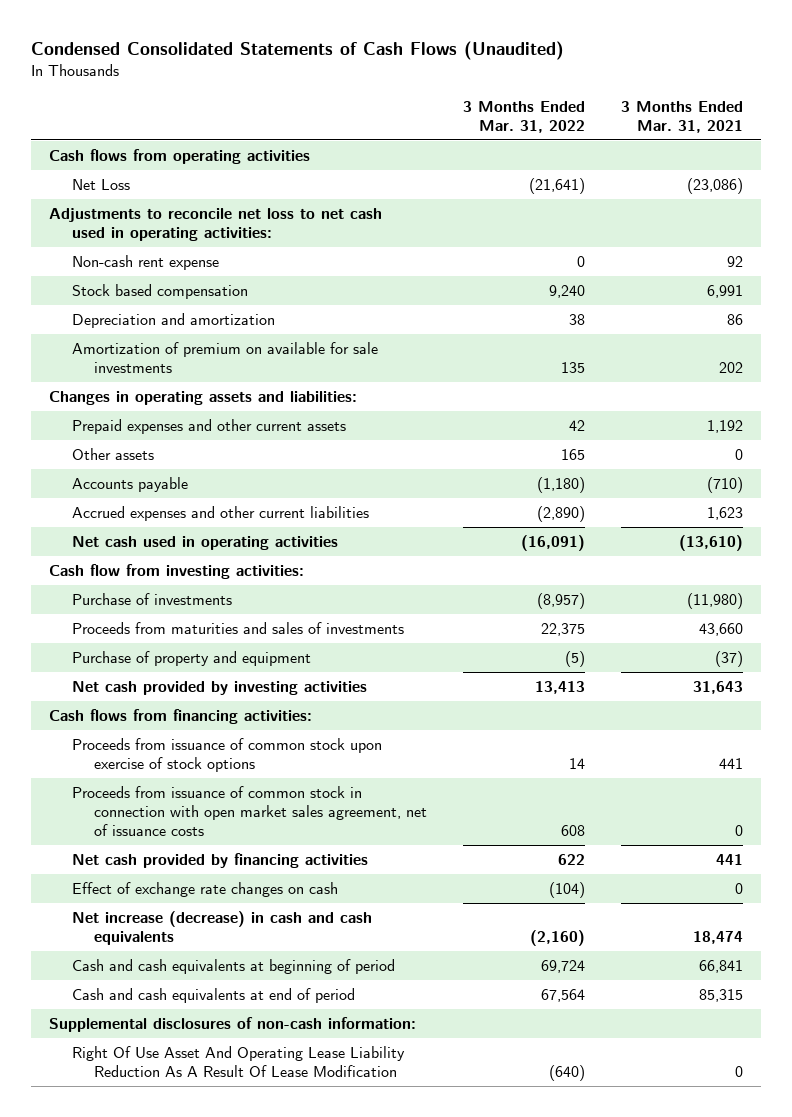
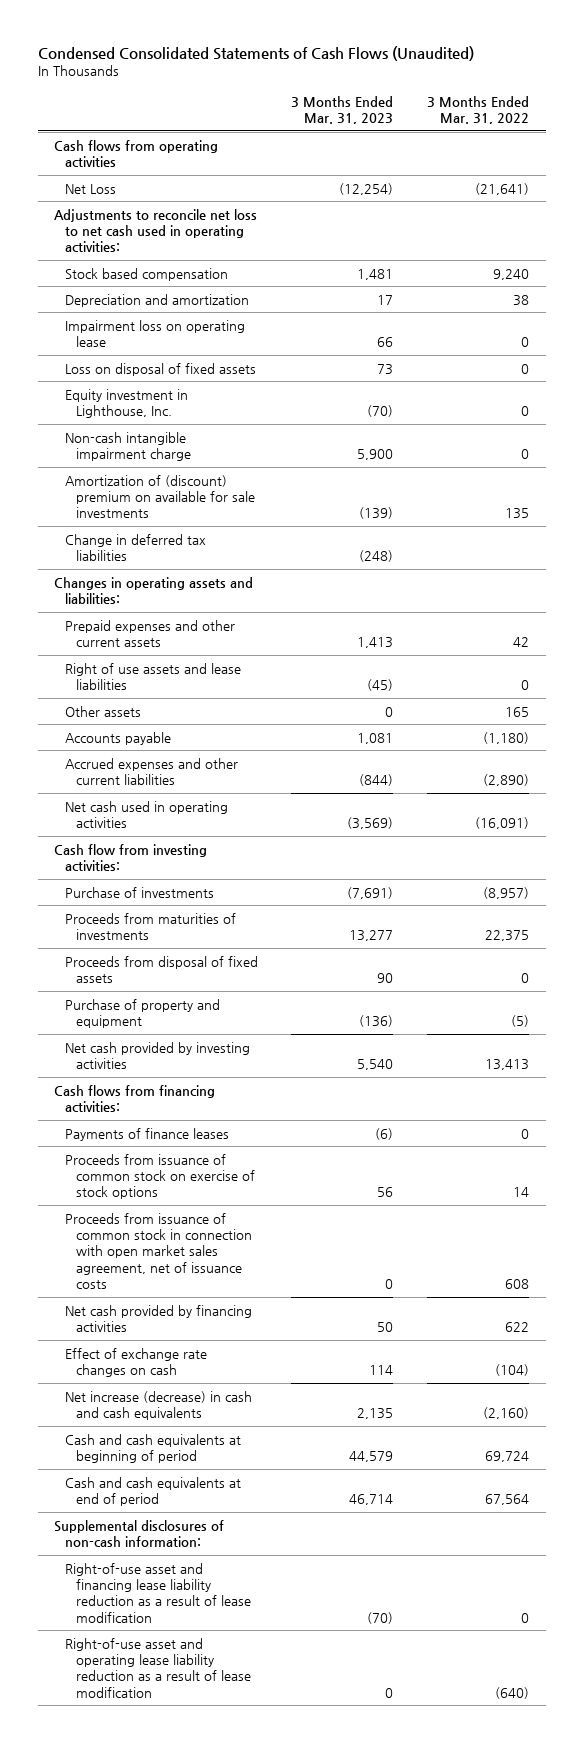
- | 3 Months Ended Mar. 31, 2022 | 3 Months Ended Mar. 31, 2021
+ | 3 Months Ended Mar. 31, 2023 | 3 Months Ended Mar. 31, 2022
- Non-cash rent expense | 0 | 92
- Amortization of premium on available for sale investments | 135 | 202
+ Impairment loss on operating lease | 66 | 0
+ Loss on disposal of fixed assets | 73 | 0
+ Equity investment in Lighthouse, Inc. | (70) | 0
+ Non-cash intangible impairment charge | 5,900 | 0
+ Amortization of (discount) premium on available for sale investments | (139) | 135
+ Change in deferred tax liabilities | (248) |
+ Right of use assets and lease liabilities | (45) | 0
- Proceeds from maturities and sales of investments | 22,375 | 43,660
+ Proceeds from maturities of investments | 13,277 | 22,375
+ Proceeds from disposal of fixed assets | 90 | 0
- Proceeds from issuance of common stock upon exercise of stock options | 14 | 441
+ Payments of finance leases | (6) | 0
+ Proceeds from issuance of common stock on exercise of stock options | 56 | 14
- Right Of Use Asset And Operating Lease Liability Reduction As A Result Of Lease Modification | (640) | 0
+ Right-of-use asset and financing lease liability reduction as a result of lease modification | (70) | 0
+ Right-of-use asset and operating lease liability reduction as a result of lease modification | 0 | (640)

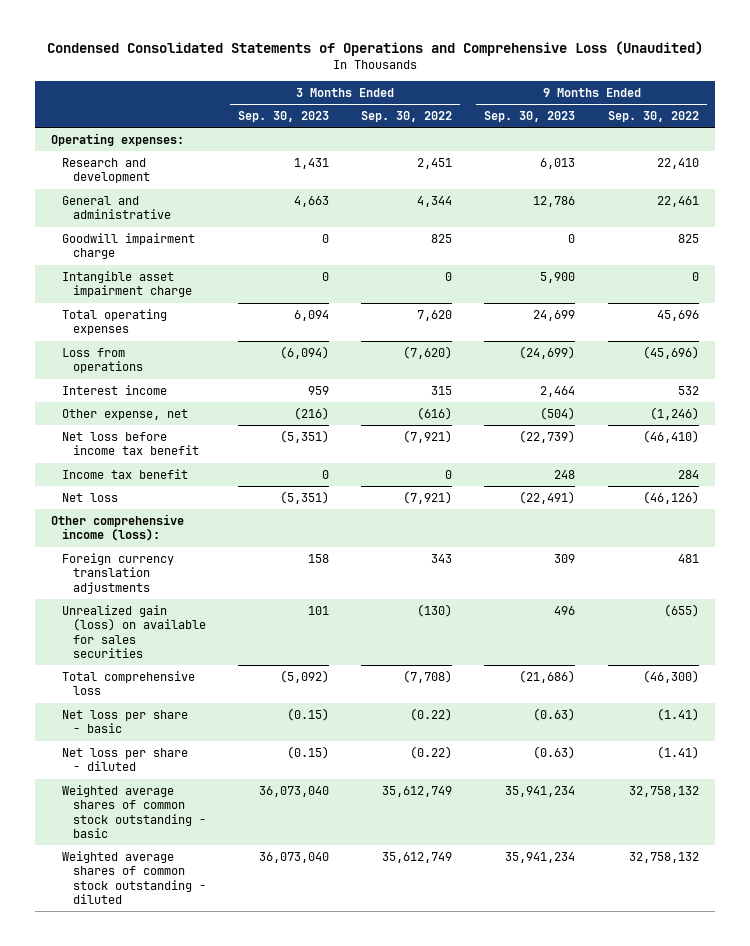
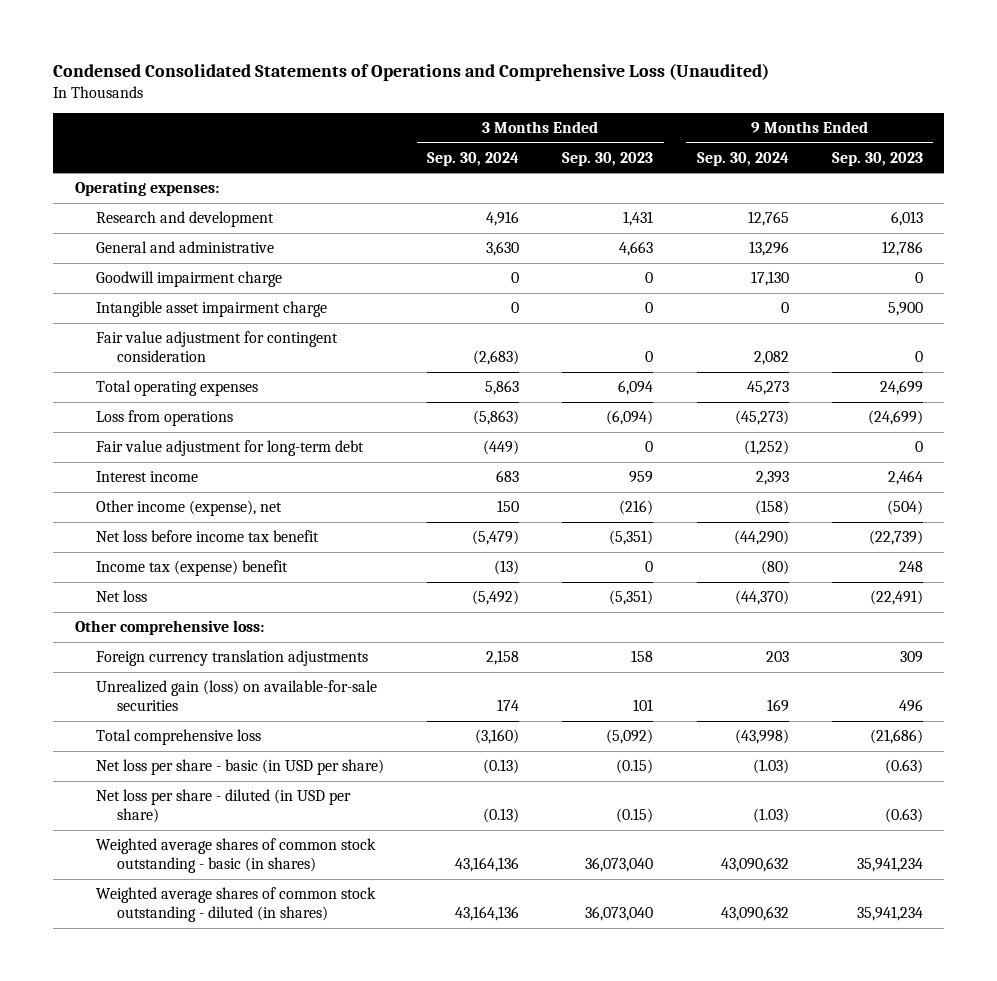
- | 3 Months Ended Sep. 30, 2023 | 3 Months Ended Sep. 30, 2022 | 9 Months Ended Sep. 30, 2023 | 9 Months Ended Sep. 30, 2022
+ | 3 Months Ended Sep. 30, 2024 | 3 Months Ended Sep. 30, 2023 | 9 Months Ended Sep. 30, 2024 | 9 Months Ended Sep. 30, 2023
+ Fair value adjustment for contingent consideration | (2,683) | 0 | 2,082 | 0
+ Fair value adjustment for long-term debt | (449) | 0 | (1,252) | 0
- Other expense, net | (216) | (616) | (504) | (1,246)
+ Other income (expense), net | 150 | (216) | (158) | (504)
- Income tax benefit | 0 | 0 | 248 | 284
+ Income tax (expense) benefit | (13) | 0 | (80) | 248
- Other comprehensive income (loss):
+ Other comprehensive loss:
- Unrealized gain (loss) on available for sales securities | 101 | (130) | 496 | (655)
+ Unrealized gain (loss) on available-for-sale securities | 174 | 101 | 169 | 496
- Net loss per share - basic | (0.15) | (0.22) | (0.63) | (1.41)
- Net loss per share - diluted | (0.15) | (0.22) | (0.63) | (1.41)
- Weighted average shares of common stock outstanding - basic | 36,073,040 | 35,612,749 | 35,941,234 | 32,758,132
- Weighted average shares of common stock outstanding - diluted | 36,073,040 | 35,612,749 | 35,941,234 | 32,758,132
+ Net loss per share - basic (in USD per share) | (0.13) | (0.15) | (1.03) | (0.63)
+ Net loss per share - diluted (in USD per share) | (0.13) | (0.15) | (1.03) | (0.63)
+ Weighted average shares of common stock outstanding - basic (in shares) | 43,164,136 | 36,073,040 | 43,090,632 | 35,941,234
+ Weighted average shares of common stock outstanding - diluted (in shares) | 43,164,136 | 36,073,040 | 43,090,632 | 35,941,234

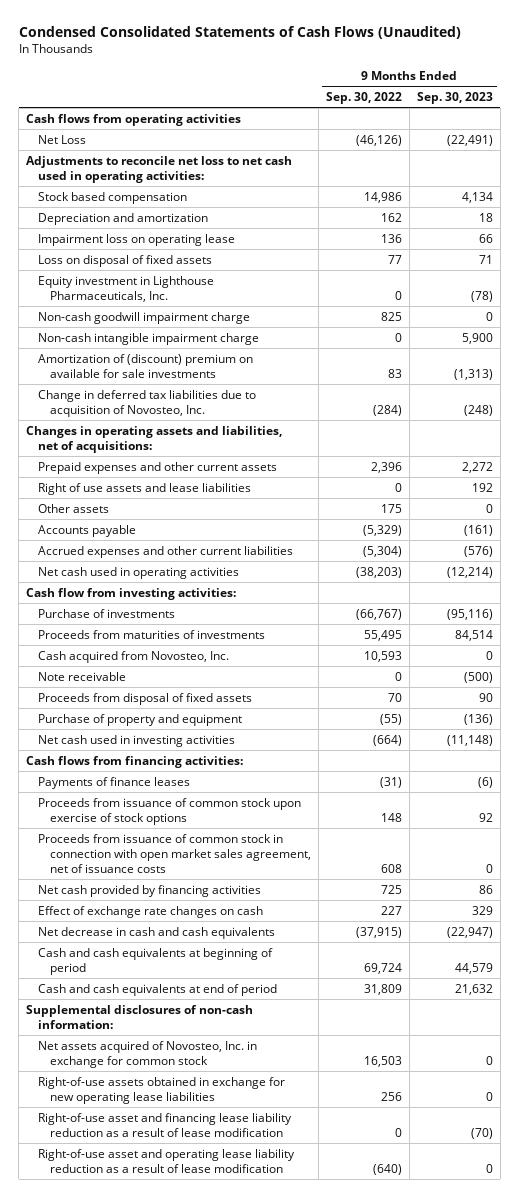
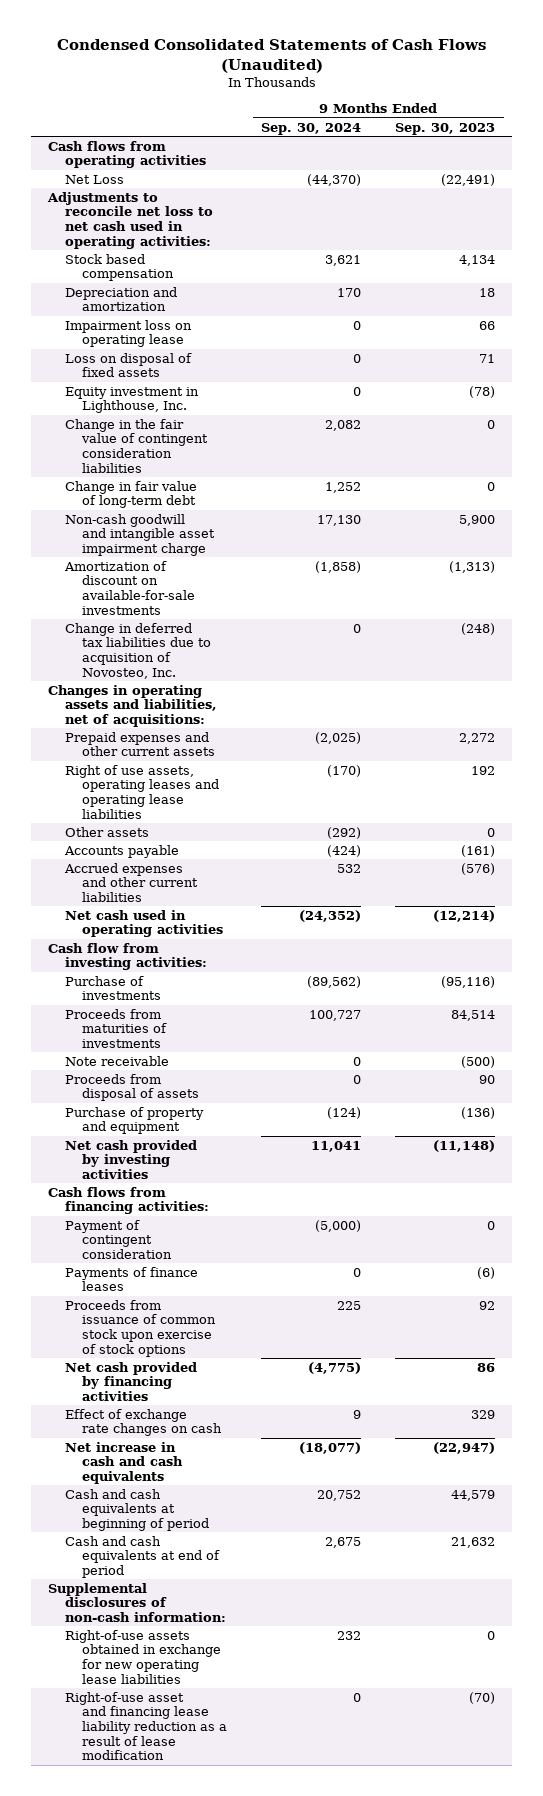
- | 9 Months Ended Sep. 30, 2022 | 9 Months Ended Sep. 30, 2023
+ | 9 Months Ended Sep. 30, 2024 | 9 Months Ended Sep. 30, 2023
- Equity investment in Lighthouse Pharmaceuticals, Inc. | 0 | (78)
- Non-cash goodwill impairment charge | 825 | 0
- Non-cash intangible impairment charge | 0 | 5,900
- Amortization of (discount) premium on available for sale investments | 83 | (1,313)
+ Equity investment in Lighthouse, Inc. | 0 | (78)
+ Change in the fair value of contingent consideration liabilities | 2,082 | 0
+ Change in fair value of long-term debt | 1,252 | 0
+ Non-cash goodwill and intangible asset impairment charge | 17,130 | 5,900
+ Amortization of discount on available-for-sale investments | (1,858) | (1,313)
- Right of use assets and lease liabilities | 0 | 192
+ Right of use assets, operating leases and operating lease liabilities | (170) | 192
- Cash acquired from Novosteo, Inc. | 10,593 | 0
- Proceeds from disposal of fixed assets | 70 | 90
+ Proceeds from disposal of assets | 0 | 90
- Net cash used in investing activities | (664) | (11,148)
+ Net cash provided by investing activities | 11,041 | (11,148)
+ Payment of contingent consideration | (5,000) | 0
- Proceeds from issuance of common stock in connection with open market sales agreement, net of issuance costs | 608 | 0
- Net decrease in cash and cash equivalents | (37,915) | (22,947)
+ Net increase in cash and cash equivalents | (18,077) | (22,947)
- Net assets acquired of Novosteo, Inc. in exchange for common stock | 16,503 | 0
- Right-of-use asset and operating lease liability reduction as a result of lease modification | (640) | 0

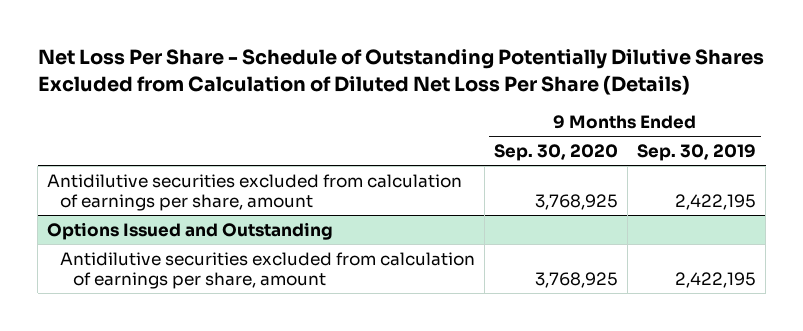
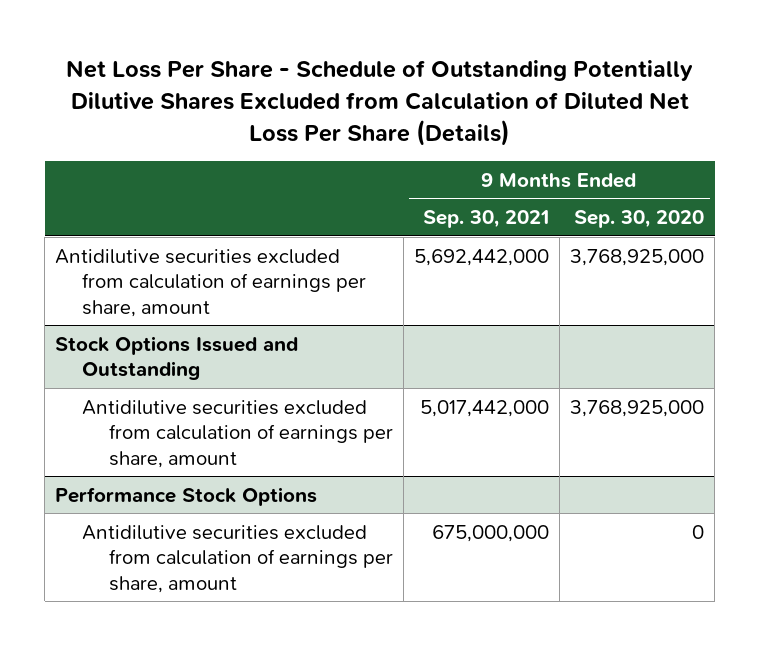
- | 9 Months Ended Sep. 30, 2020 | 9 Months Ended Sep. 30, 2019
+ | 9 Months Ended Sep. 30, 2021 | 9 Months Ended Sep. 30, 2020
- Antidilutive securities excluded from calculation of earnings per share, amount | 3,768,925 | 2,422,195
- Options Issued and Outstanding
- Antidilutive securities excluded from calculation of earnings per share, amount | 3,768,925 | 2,422,195
+ Antidilutive securities excluded from calculation of earnings per share, amount | 5,692,442,000 | 3,768,925,000
+ Stock Options Issued and Outstanding
+ Antidilutive securities excluded from calculation of earnings per share, amount | 5,017,442,000 | 3,768,925,000
+ Performance Stock Options
+ Antidilutive securities excluded from calculation of earnings per share, amount | 675,000,000 | 0

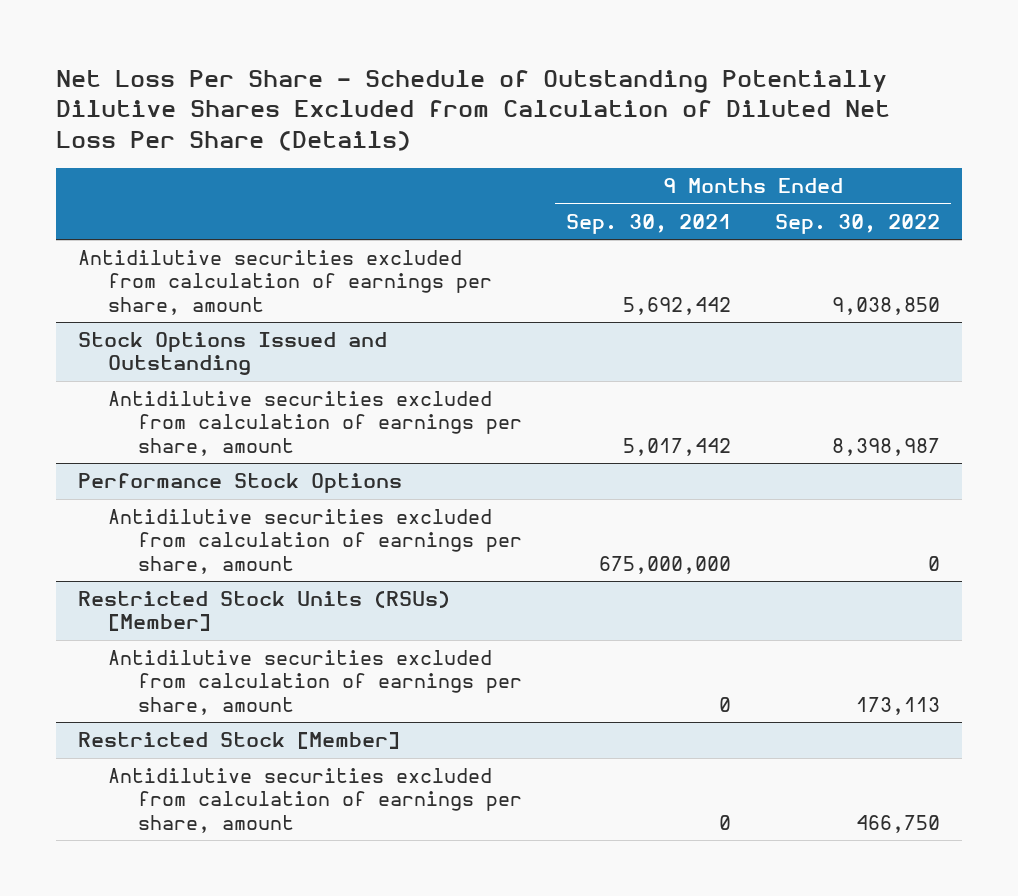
- | 9 Months Ended Sep. 30, 2021 | 9 Months Ended Sep. 30, 2020
+ | 9 Months Ended Sep. 30, 2021 | 9 Months Ended Sep. 30, 2022
- Antidilutive securities excluded from calculation of earnings per share, amount | 5,692,442,000 | 3,768,925,000
+ Antidilutive securities excluded from calculation of earnings per share, amount | 5,692,442 | 9,038,850
@ Stock Options Issued and Outstanding
- Antidilutive securities excluded from calculation of earnings per share, amount | 5,017,442,000 | 3,768,925,000
+ Antidilutive securities excluded from calculation of earnings per share, amount | 5,017,442 | 8,398,987
+ Restricted Stock Units (RSUs) [Member]
+ Antidilutive securities excluded from calculation of earnings per share, amount | 0 | 173,113
+ Restricted Stock [Member]
+ Antidilutive securities excluded from calculation of earnings per share, amount | 0 | 466,750

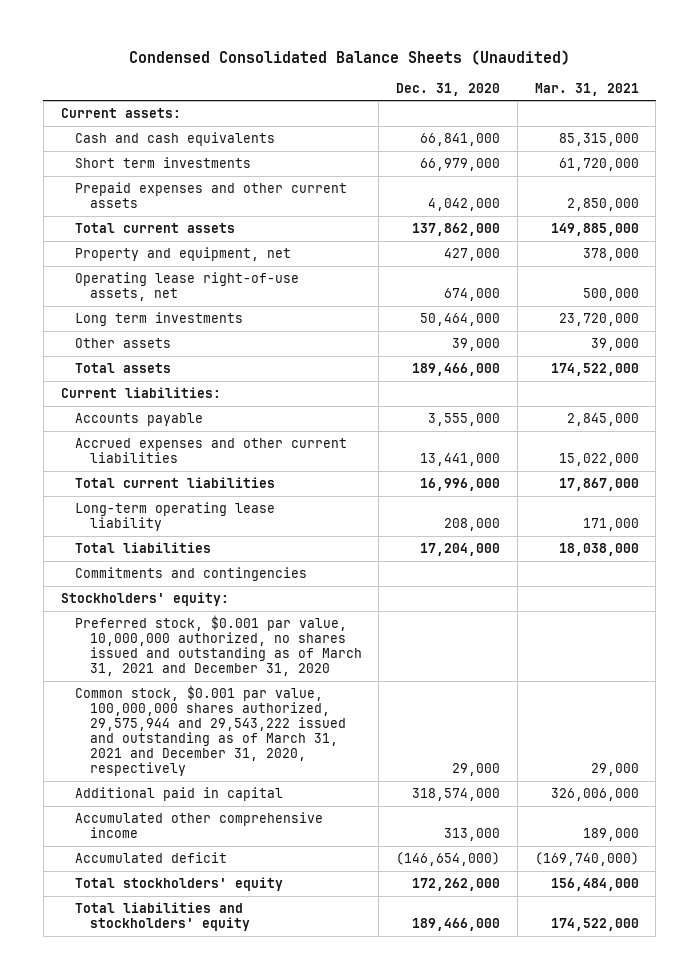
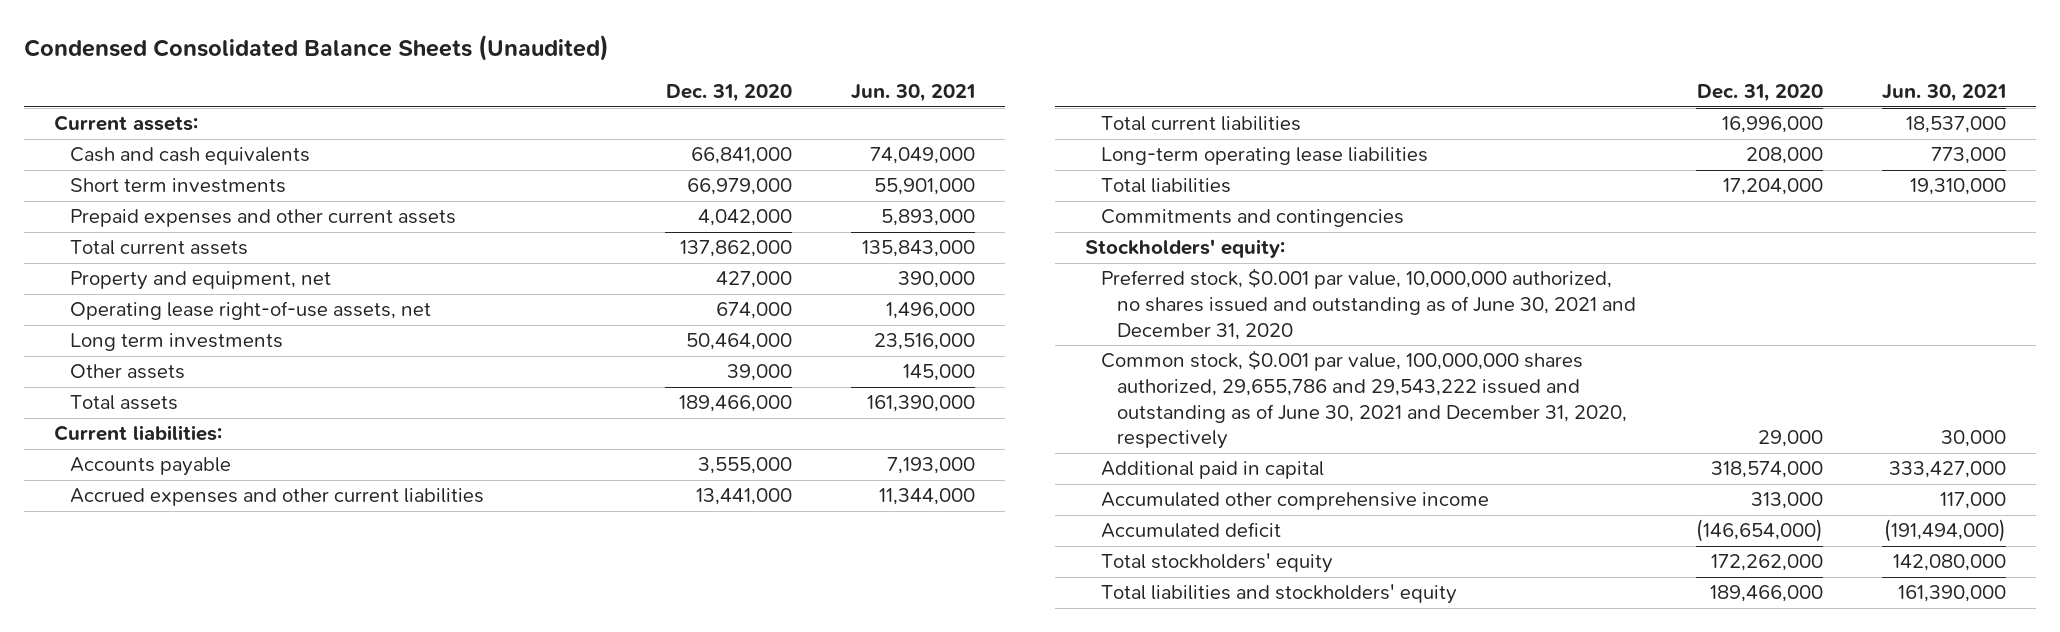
- | Dec. 31, 2020 | Mar. 31, 2021
+ | Dec. 31, 2020 | Jun. 30, 2021
- Long-term operating lease liability | 208,000 | 171,000
+ Long-term operating lease liabilities | 208,000 | 773,000
- Preferred stock, $0.001 par value, 10,000,000 authorized, no shares issued and outstanding as of March 31, 2021 and December 31, 2020
- Common stock, $0.001 par value, 100,000,000 shares authorized, 29,575,944 and 29,543,222 issued and outstanding as of March 31, 2021 and December 31, 2020, respectively | 29,000 | 29,000
+ Preferred stock, $0.001 par value, 10,000,000 authorized, no shares issued and outstanding as of June 30, 2021 and December 31, 2020
+ Common stock, $0.001 par value, 100,000,000 shares authorized, 29,655,786 and 29,543,222 issued and outstanding as of June 30, 2021 and December 31, 2020, respectively | 29,000 | 30,000

